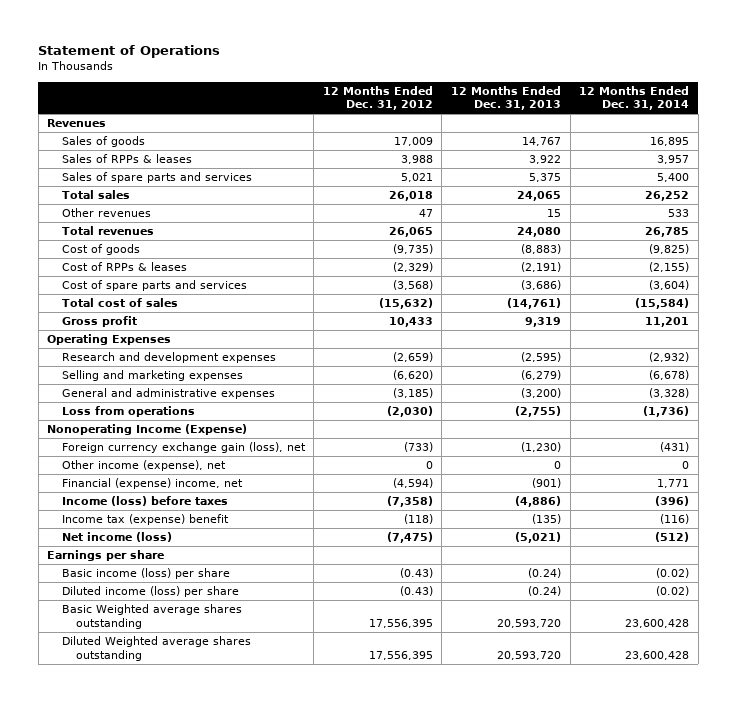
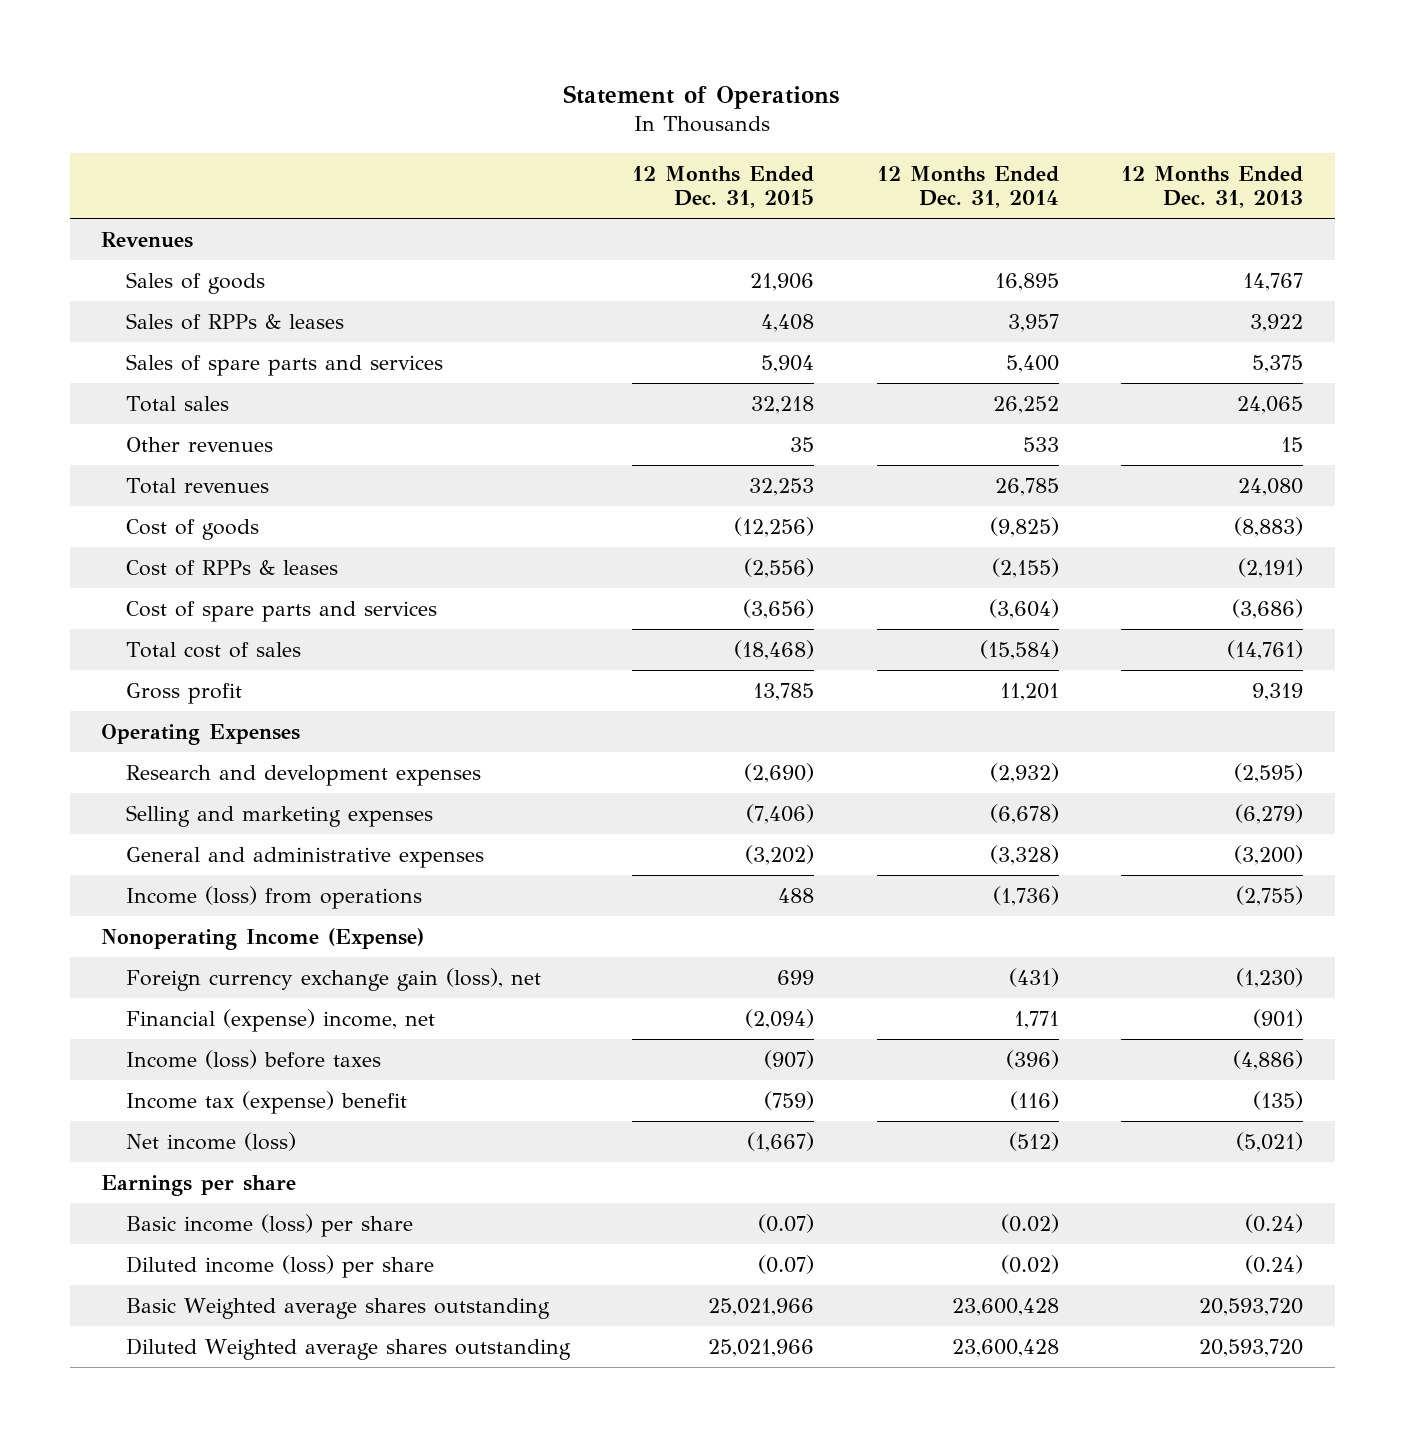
- | 12 Months Ended Dec. 31, 2012 | 12 Months Ended Dec. 31, 2013 | 12 Months Ended Dec. 31, 2014
+ | 12 Months Ended Dec. 31, 2015 | 12 Months Ended Dec. 31, 2014 | 12 Months Ended Dec. 31, 2013
- Loss from operations | (2,030) | (2,755) | (1,736)
+ Income (loss) from operations | 488 | (1,736) | (2,755)
- Other income (expense), net | 0 | 0 | 0

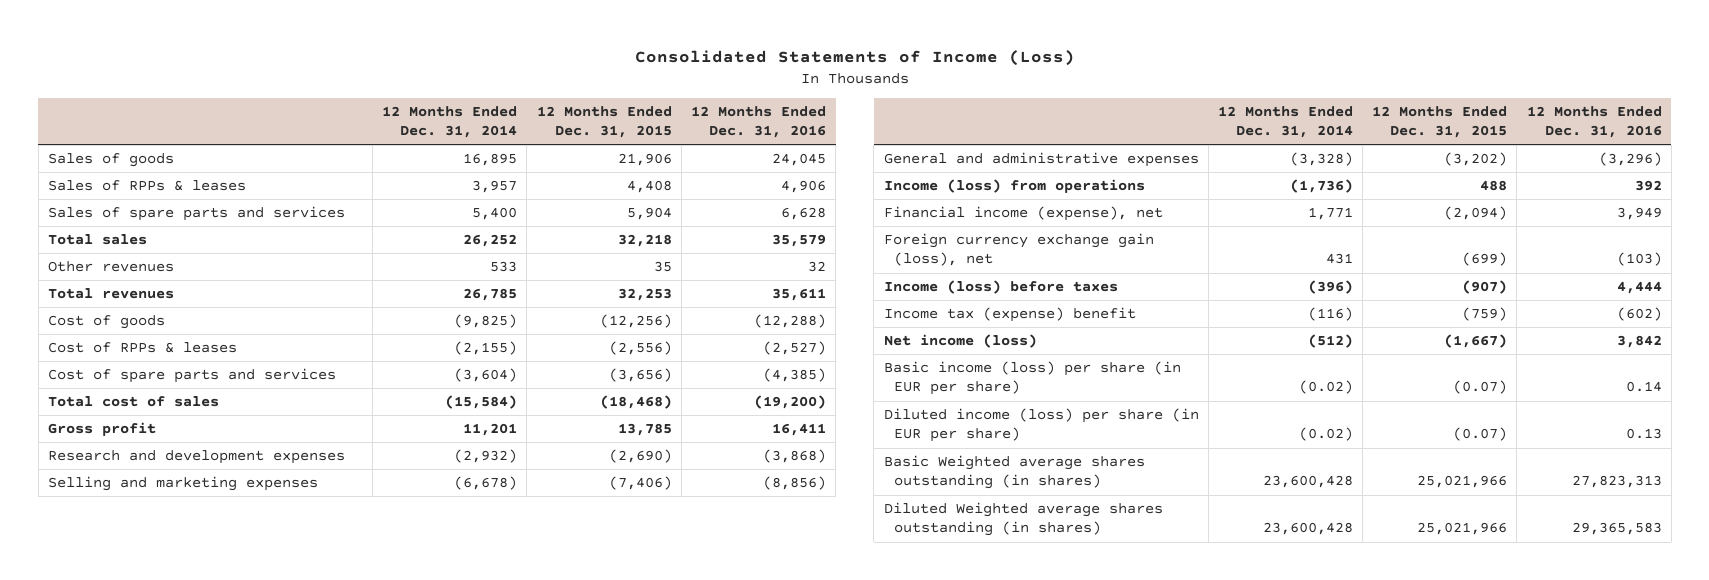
- Statement of Operations
+ Consolidated Statements of Income (Loss)
- | 12 Months Ended Dec. 31, 2015 | 12 Months Ended Dec. 31, 2014 | 12 Months Ended Dec. 31, 2013
+ | 12 Months Ended Dec. 31, 2014 | 12 Months Ended Dec. 31, 2015 | 12 Months Ended Dec. 31, 2016
- Revenues
- Operating Expenses
- Nonoperating Income (Expense)
- Foreign currency exchange gain (loss), net | 699 | (431) | (1,230)
- Financial (expense) income, net | (2,094) | 1,771 | (901)
+ Financial income (expense), net | 1,771 | (2,094) | 3,949
+ Foreign currency exchange gain (loss), net | 431 | (699) | (103)
- Earnings per share
- Basic income (loss) per share | (0.07) | (0.02) | (0.24)
- Diluted income (loss) per share | (0.07) | (0.02) | (0.24)
- Basic Weighted average shares outstanding | 25,021,966 | 23,600,428 | 20,593,720
- Diluted Weighted average shares outstanding | 25,021,966 | 23,600,428 | 20,593,720
+ Basic income (loss) per share (in EUR per share) | (0.02) | (0.07) | 0.14
+ Diluted income (loss) per share (in EUR per share) | (0.02) | (0.07) | 0.13
+ Basic Weighted average shares outstanding (in shares) | 23,600,428 | 25,021,966 | 27,823,313
+ Diluted Weighted average shares outstanding (in shares) | 23,600,428 | 25,021,966 | 29,365,583

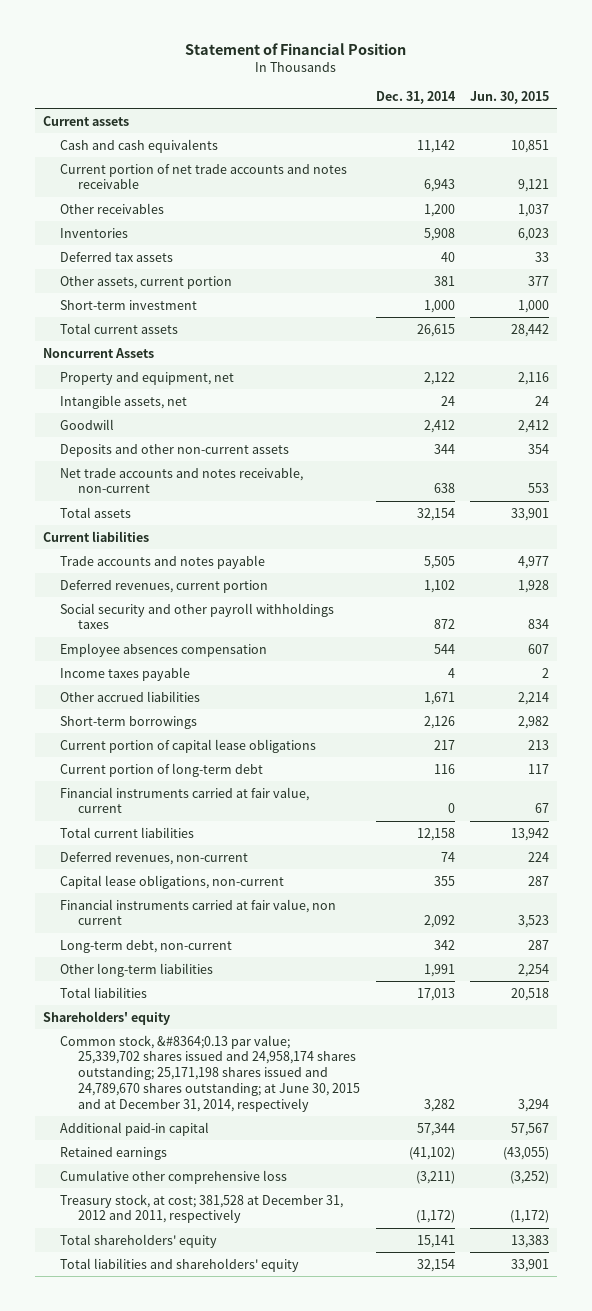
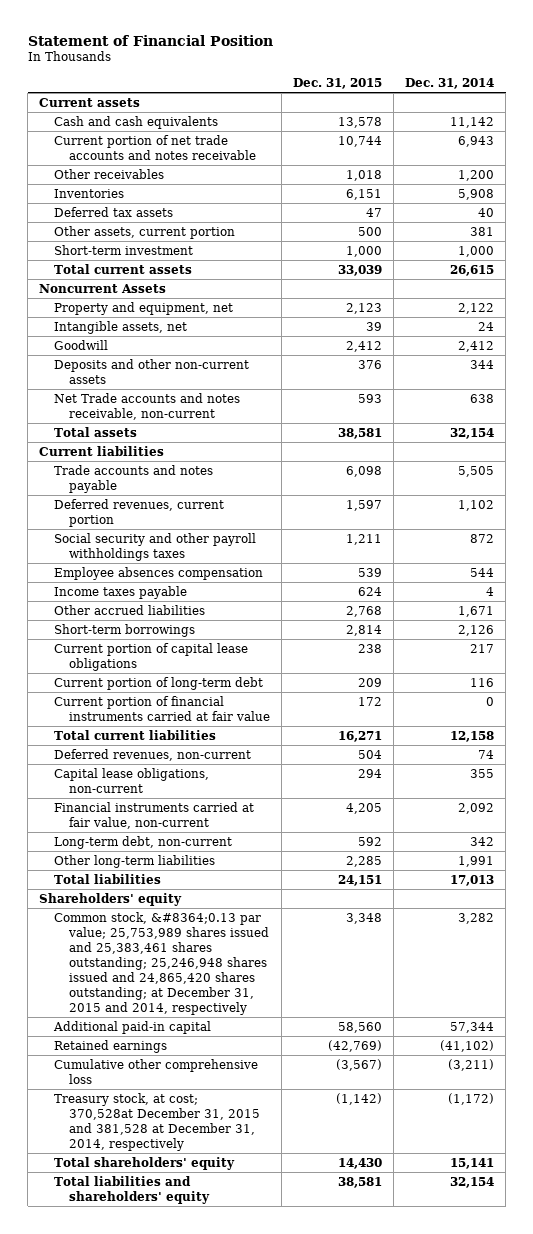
- | Dec. 31, 2014 | Jun. 30, 2015
+ | Dec. 31, 2015 | Dec. 31, 2014
- Net trade accounts and notes receivable, non-current | 638 | 553
+ Net Trade accounts and notes receivable, non-current | 593 | 638
- Financial instruments carried at fair value, current | 0 | 67
+ Current portion of financial instruments carried at fair value | 172 | 0
- Financial instruments carried at fair value, non current | 2,092 | 3,523
+ Financial instruments carried at fair value, non-current | 4,205 | 2,092
- Common stock, &#8364;0.13 par value; 25,339,702 shares issued and 24,958,174 shares outstanding; 25,171,198 shares issued and 24,789,670 shares outstanding; at June 30, 2015 and at December 31, 2014, respectively | 3,282 | 3,294
+ Common stock, &#8364;0.13 par value; 25,753,989 shares issued and 25,383,461 shares outstanding; 25,246,948 shares issued and 24,865,420 shares outstanding; at December 31, 2015 and 2014, respectively | 3,348 | 3,282
- Treasury stock, at cost; 381,528 at December 31, 2012 and 2011, respectively | (1,172) | (1,172)
+ Treasury stock, at cost; 370,528at December 31, 2015 and 381,528 at December 31, 2014, respectively | (1,142) | (1,172)

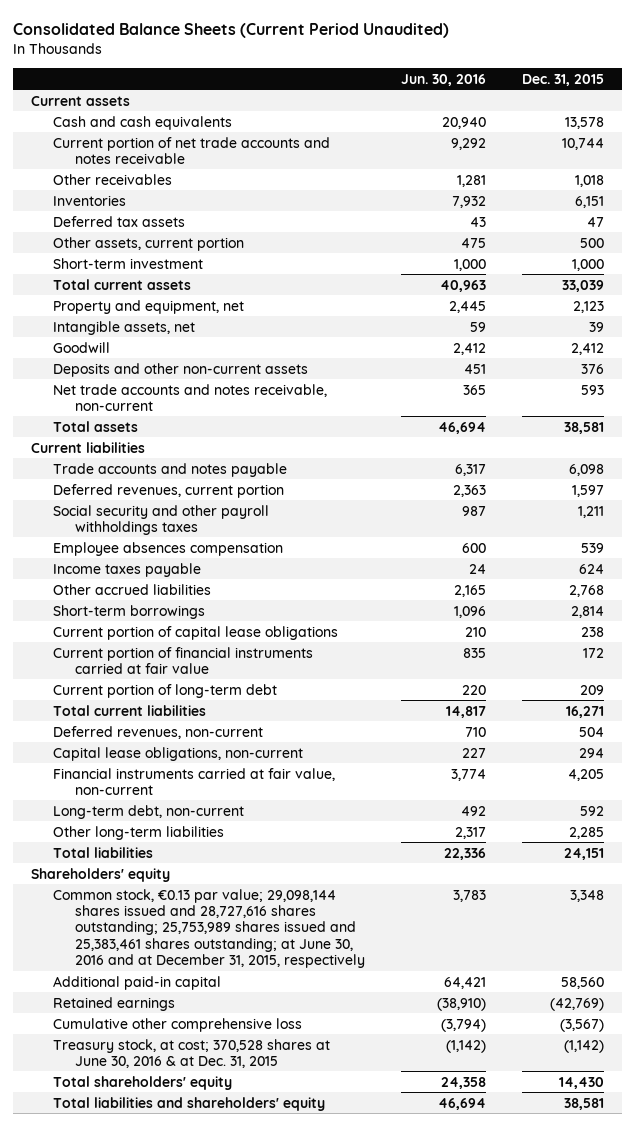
- Statement of Financial Position
+ Consolidated Balance Sheets (Current Period Unaudited)
- | Dec. 31, 2015 | Dec. 31, 2014
+ | Jun. 30, 2016 | Dec. 31, 2015
- Noncurrent Assets
- Net Trade accounts and notes receivable, non-current | 593 | 638
+ Net trade accounts and notes receivable, non-current | 365 | 593
moved down: Current portion of long-term debt | 220 | 209
- Common stock, &#8364;0.13 par value; 25,753,989 shares issued and 25,383,461 shares outstanding; 25,246,948 shares issued and 24,865,420 shares outstanding; at December 31, 2015 and 2014, respectively | 3,348 | 3,282
+ Common stock, €0.13 par value; 29,098,144 shares issued and 28,727,616 shares outstanding; 25,753,989 shares issued and 25,383,461 shares outstanding; at June 30, 2016 and at December 31, 2015, respectively | 3,783 | 3,348
- Treasury stock, at cost; 370,528at December 31, 2015 and 381,528 at December 31, 2014, respectively | (1,142) | (1,172)
+ Treasury stock, at cost; 370,528 shares at June 30, 2016 & at Dec. 31, 2015 | (1,142) | (1,142)

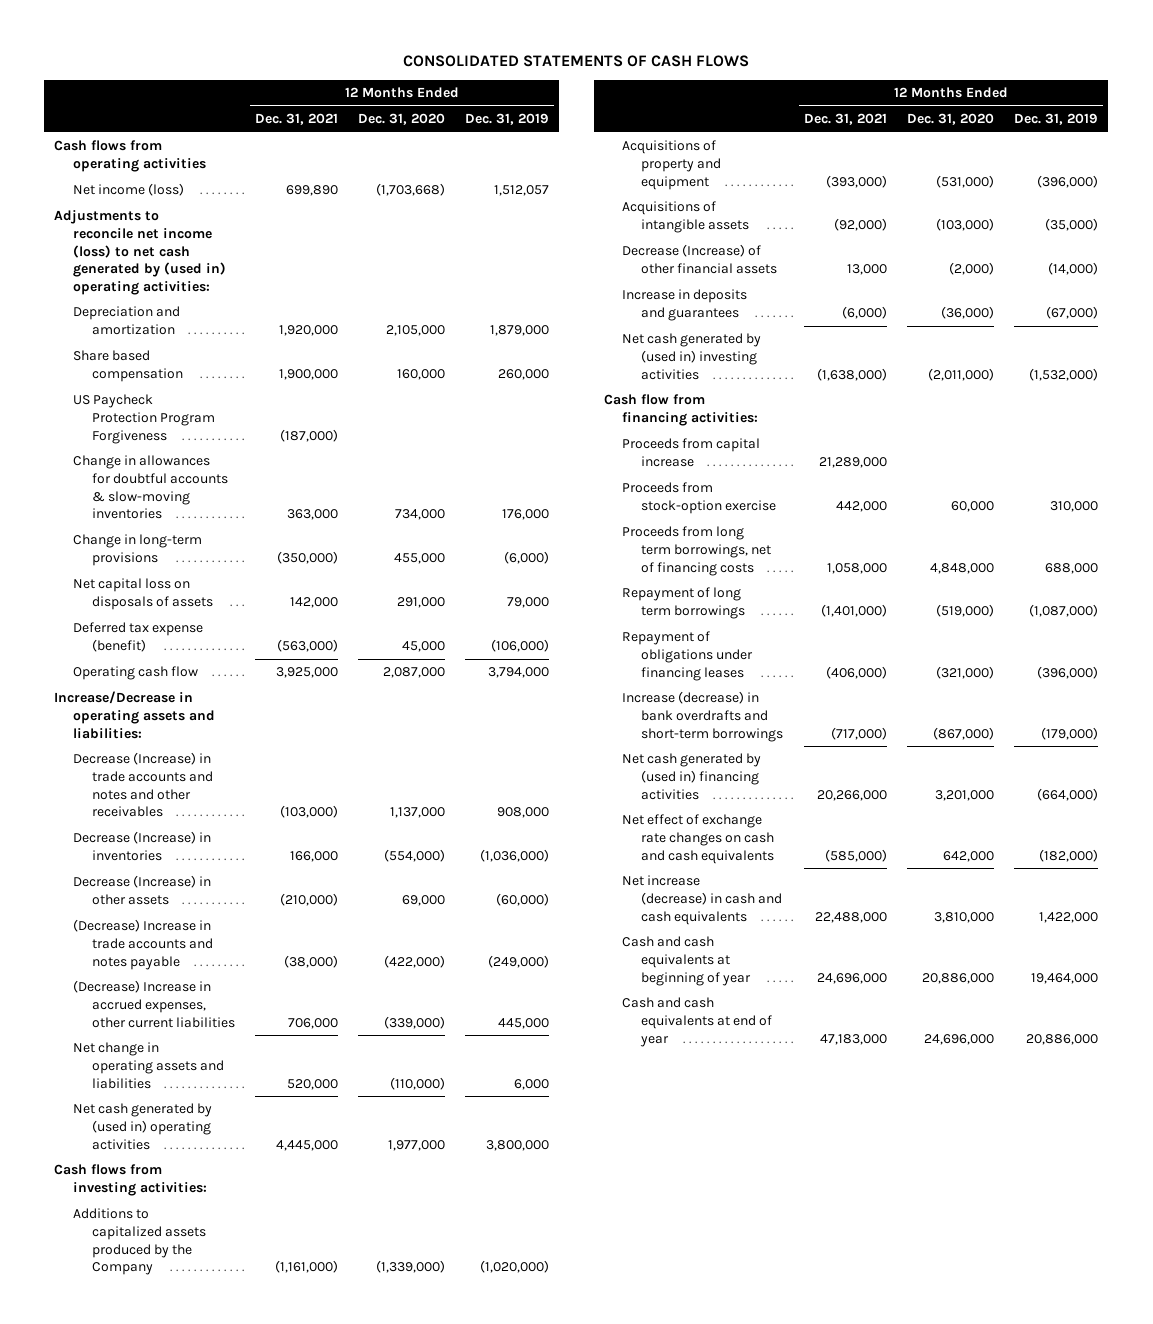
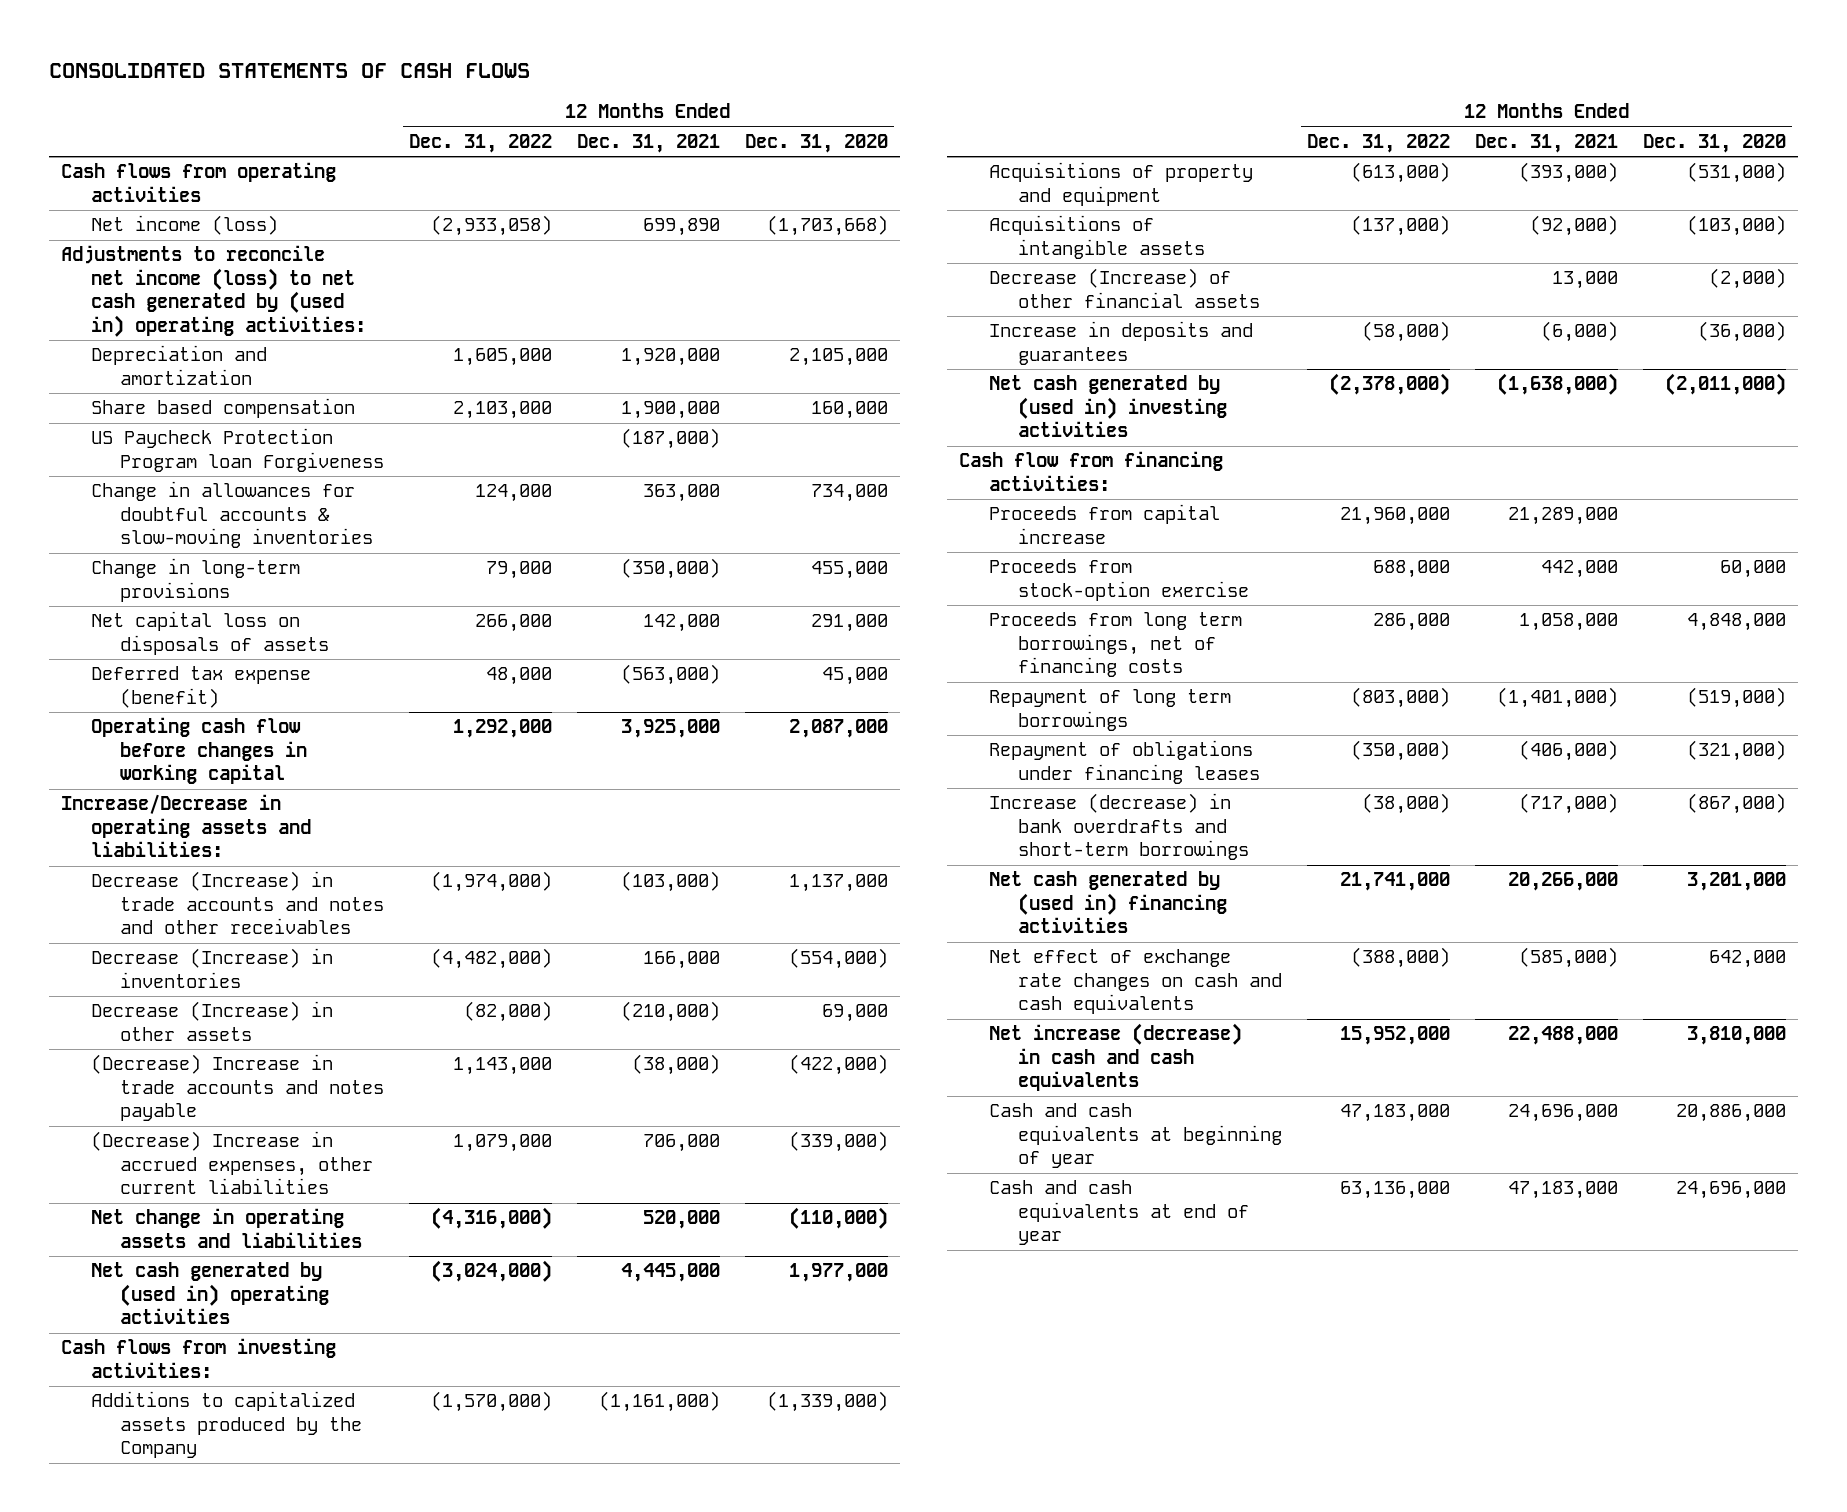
- | 12 Months Ended Dec. 31, 2021 | 12 Months Ended Dec. 31, 2020 | 12 Months Ended Dec. 31, 2019
+ | 12 Months Ended Dec. 31, 2022 | 12 Months Ended Dec. 31, 2021 | 12 Months Ended Dec. 31, 2020
- US Paycheck Protection Program Forgiveness | (187,000) | |
+ US Paycheck Protection Program loan Forgiveness | | (187,000) |
- Operating cash flow | 3,925,000 | 2,087,000 | 3,794,000
+ Operating cash flow before changes in working capital | 1,292,000 | 3,925,000 | 2,087,000

